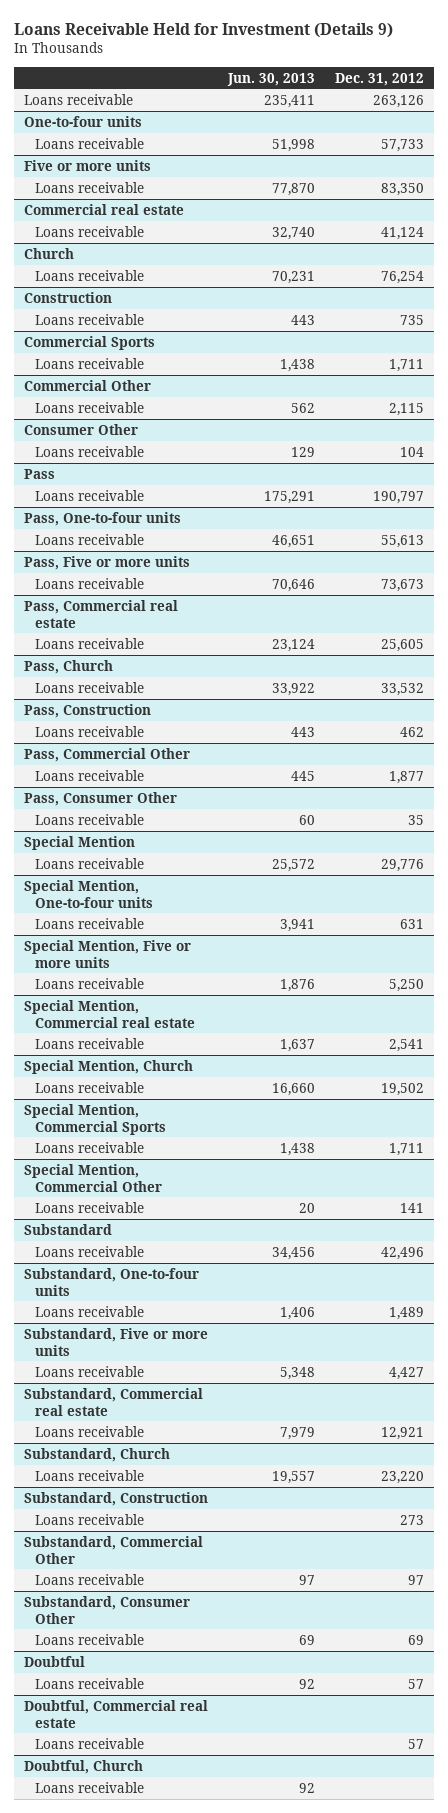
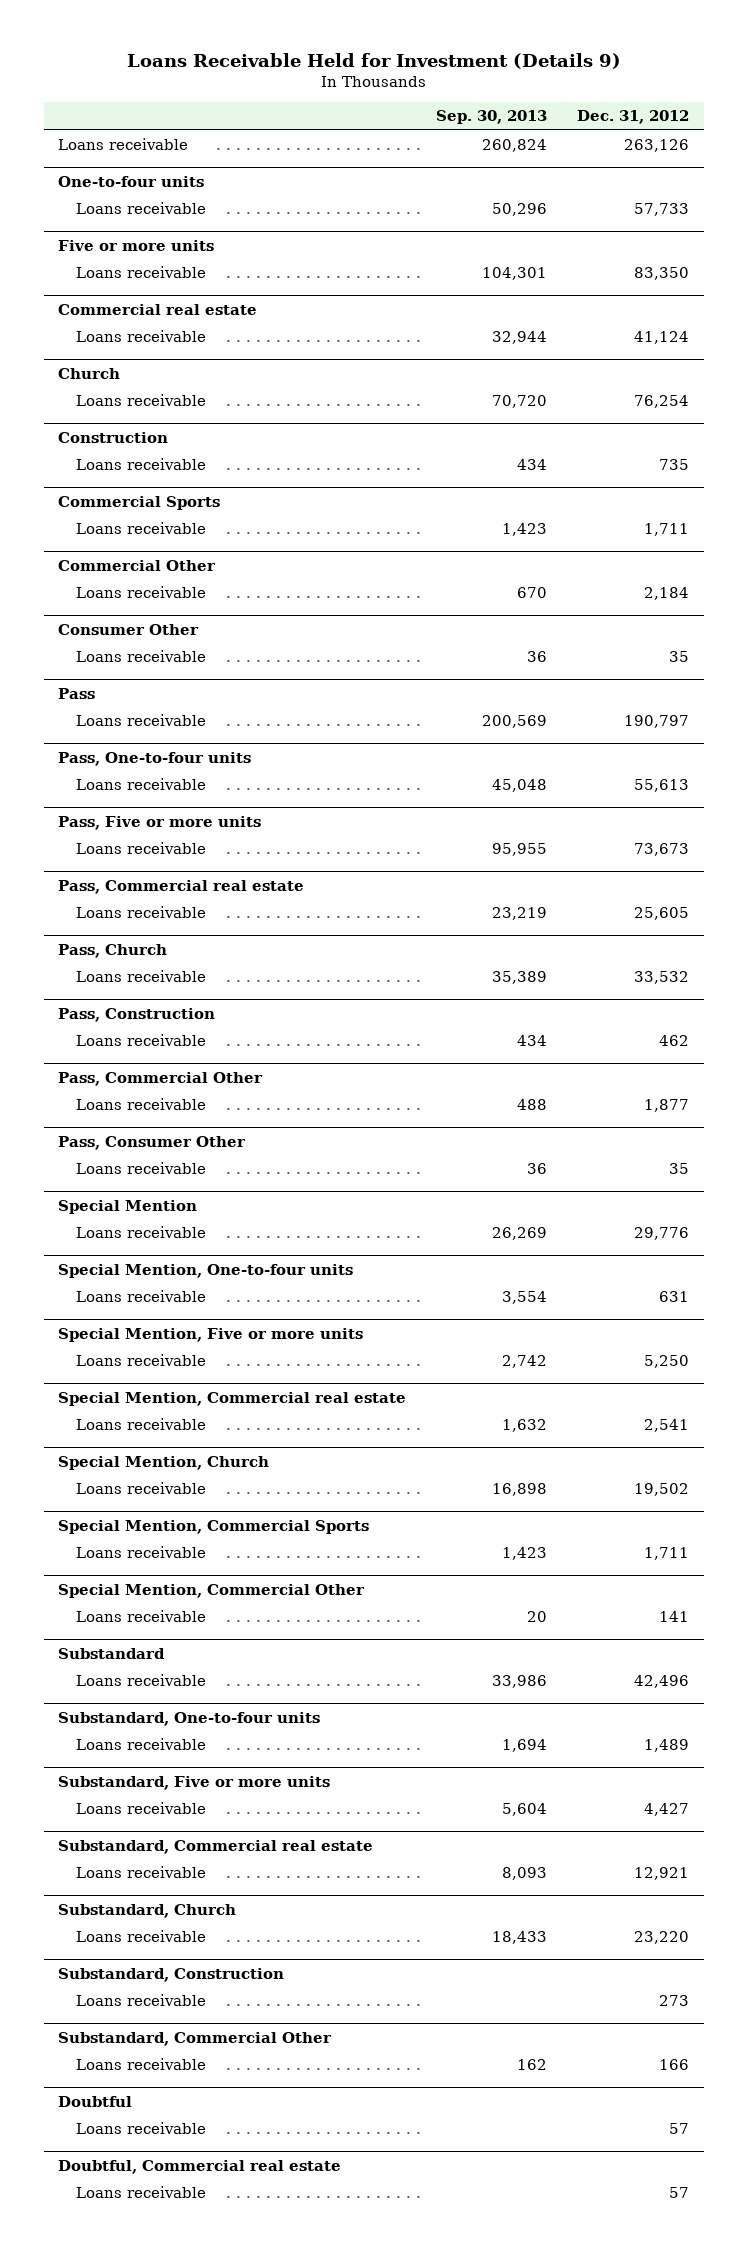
- | Jun. 30, 2013 | Dec. 31, 2012
+ | Sep. 30, 2013 | Dec. 31, 2012
@ Commercial Other
- Loans receivable | 562 | 2,115
+ Loans receivable | 670 | 2,184
@ Consumer Other
- Loans receivable | 129 | 104
+ Loans receivable | 36 | 35
@ Substandard, Commercial Other
- Loans receivable | 97 | 97
- Substandard, Consumer Other
- Loans receivable | 69 | 69
@ Substandard, Commercial Other
+ Loans receivable | 162 | 166
- Doubtful, Church
- Loans receivable | 92 |

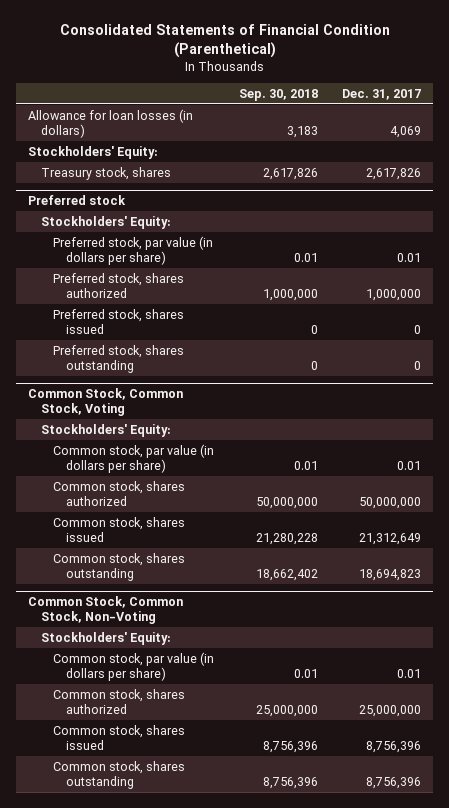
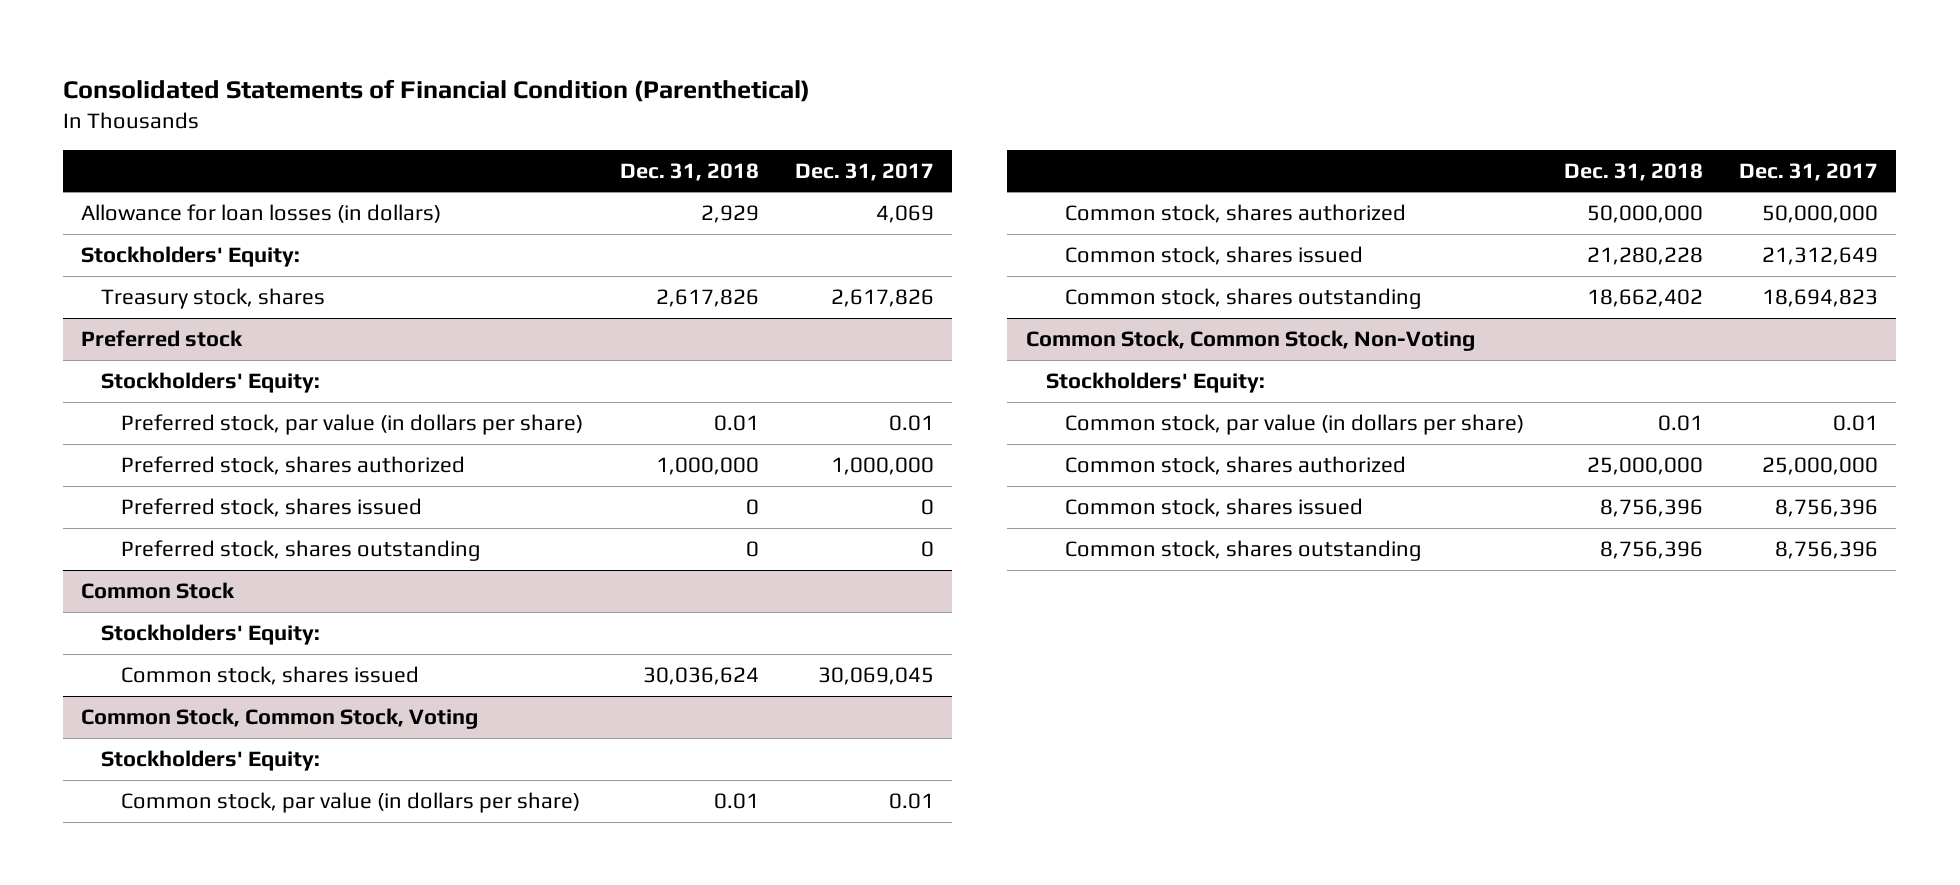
- | Sep. 30, 2018 | Dec. 31, 2017
+ | Dec. 31, 2018 | Dec. 31, 2017
+ Common Stock
+ Stockholders' Equity:
+ Common stock, shares issued | 30,036,624 | 30,069,045

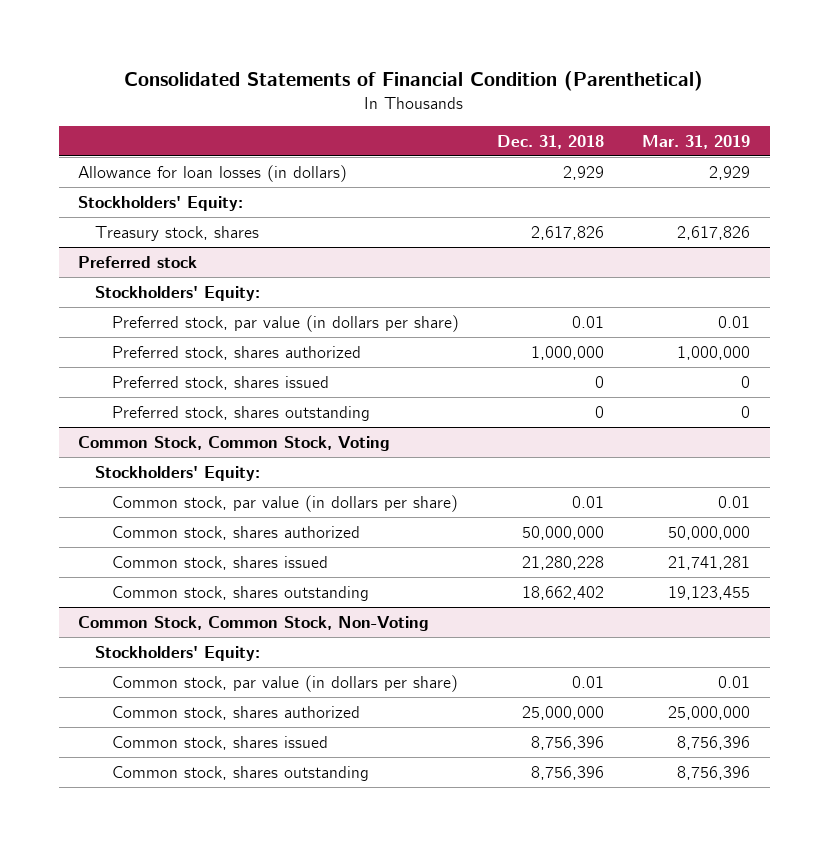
- | Dec. 31, 2018 | Dec. 31, 2017
+ | Dec. 31, 2018 | Mar. 31, 2019
- Common Stock
- Stockholders' Equity:
- Common stock, shares issued | 30,036,624 | 30,069,045

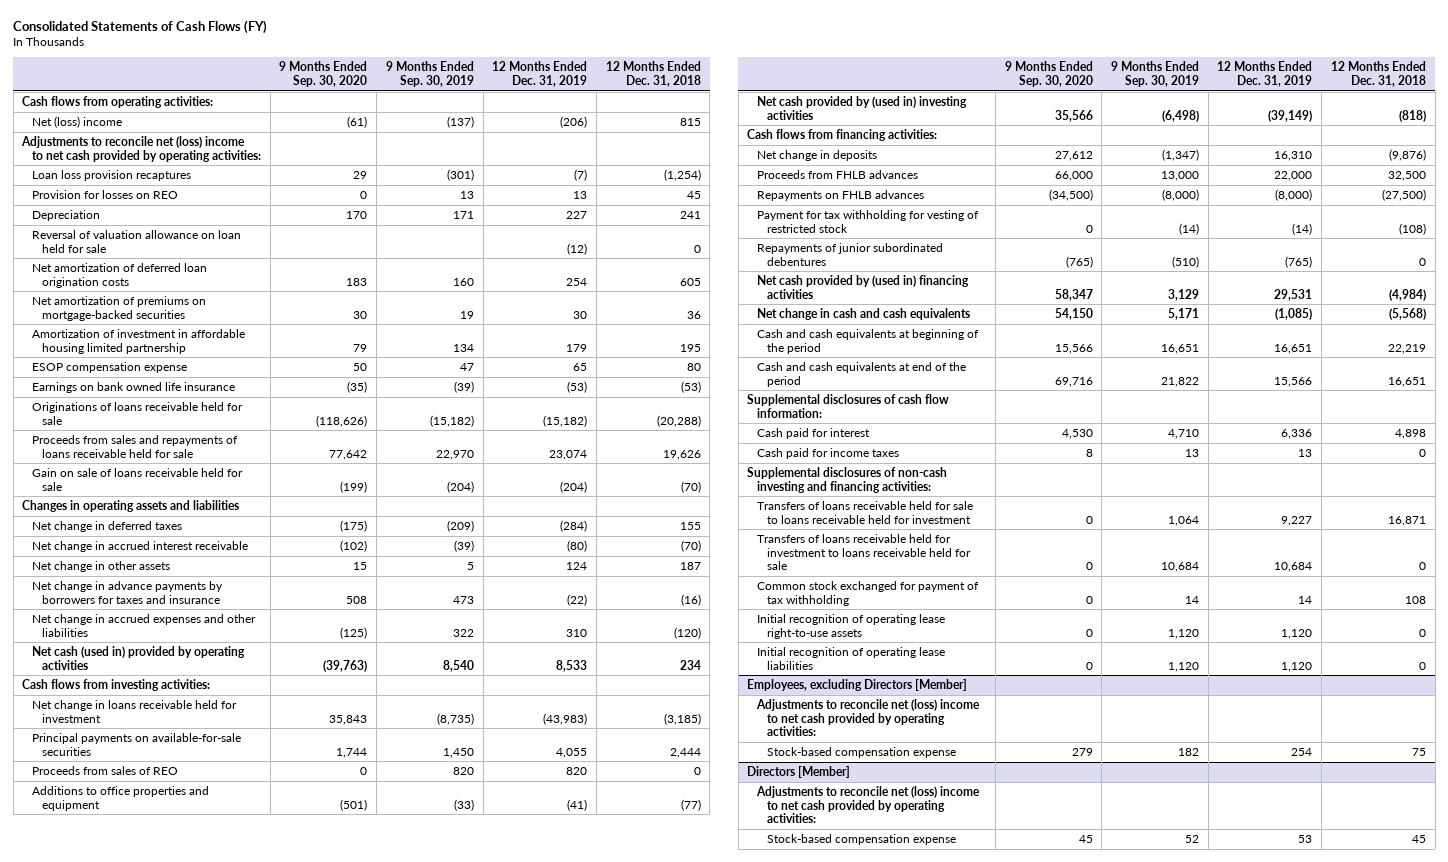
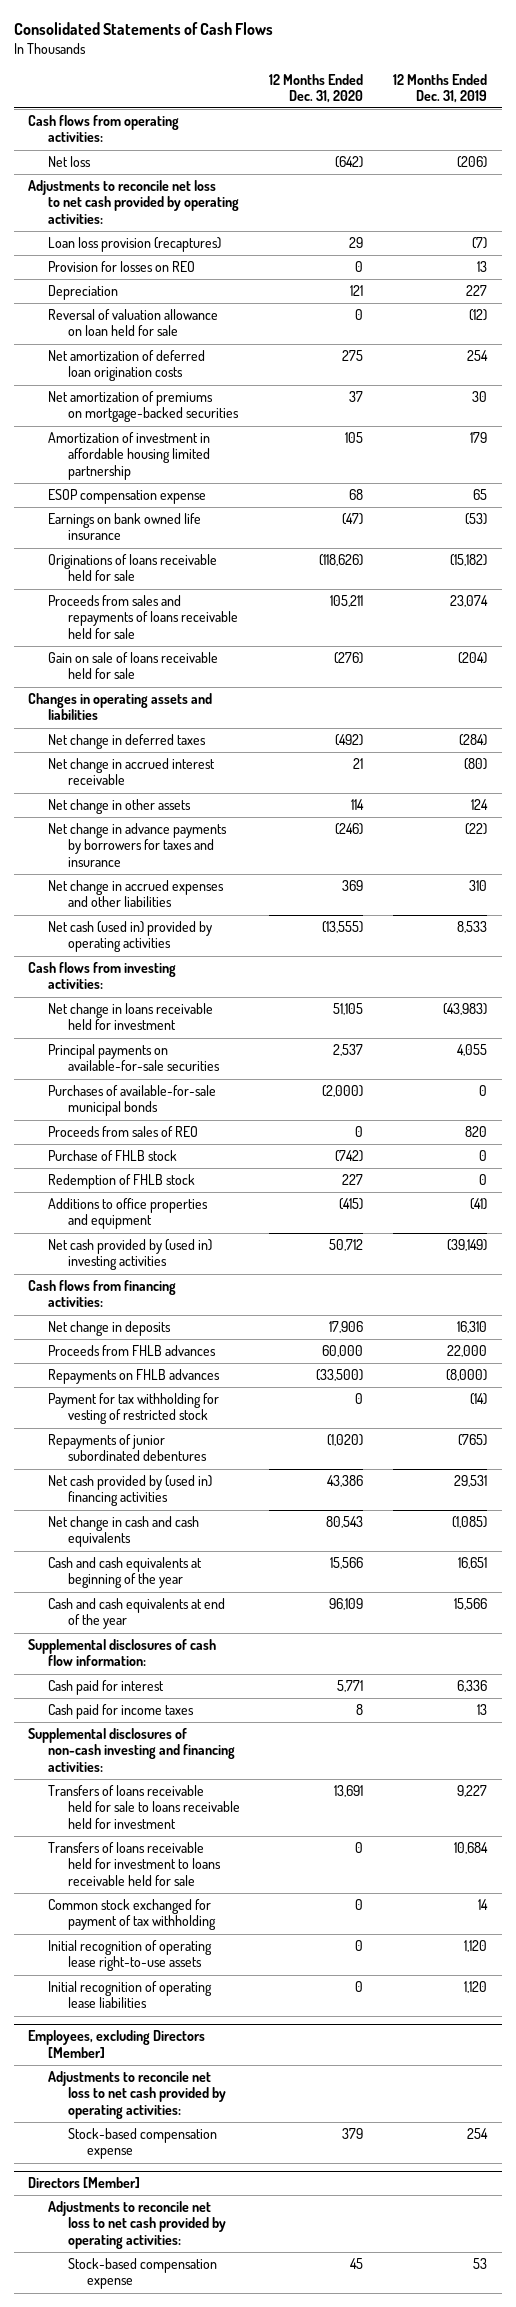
- Consolidated Statements of Cash Flows (FY)
+ Consolidated Statements of Cash Flows
- | 9 Months Ended Sep. 30, 2020 | 9 Months Ended Sep. 30, 2019 | 12 Months Ended Dec. 31, 2019 | 12 Months Ended Dec. 31, 2018
+ | 12 Months Ended Dec. 31, 2020 | 12 Months Ended Dec. 31, 2019
- Net (loss) income | (61) | (137) | (206) | 815
- Adjustments to reconcile net (loss) income to net cash provided by operating activities:
- Loan loss provision recaptures | 29 | (301) | (7) | (1,254)
+ Net loss | (642) | (206)
+ Adjustments to reconcile net loss to net cash provided by operating activities:
+ Loan loss provision (recaptures) | 29 | (7)
+ Purchases of available-for-sale municipal bonds | (2,000) | 0
+ Purchase of FHLB stock | (742) | 0
+ Redemption of FHLB stock | 227 | 0
- Cash and cash equivalents at beginning of the period | 15,566 | 16,651 | 16,651 | 22,219
- Cash and cash equivalents at end of the period | 69,716 | 21,822 | 15,566 | 16,651
+ Cash and cash equivalents at beginning of the year | 15,566 | 16,651
+ Cash and cash equivalents at end of the year | 96,109 | 15,566
@ Employees, excluding Directors [Member]
- Adjustments to reconcile net (loss) income to net cash provided by operating activities:
+ Adjustments to reconcile net loss to net cash provided by operating activities:
@ Directors [Member]
- Adjustments to reconcile net (loss) income to net cash provided by operating activities:
+ Adjustments to reconcile net loss to net cash provided by operating activities:

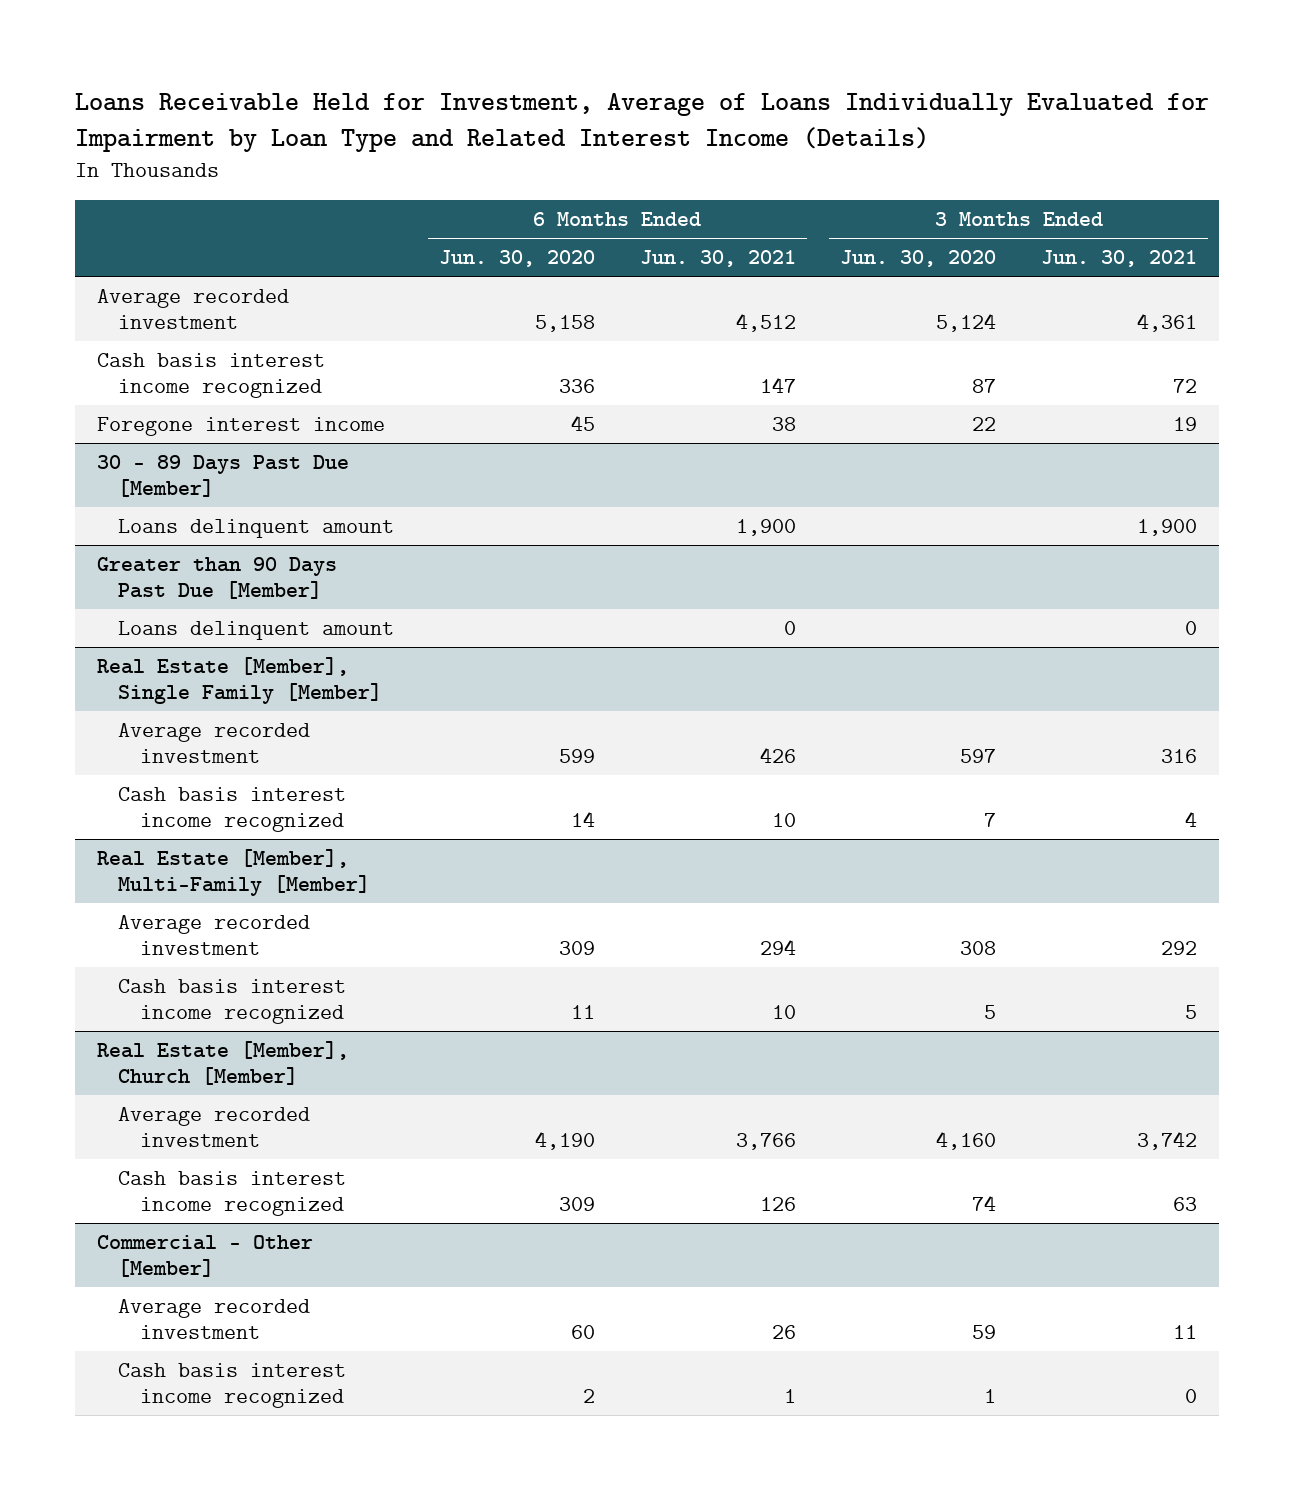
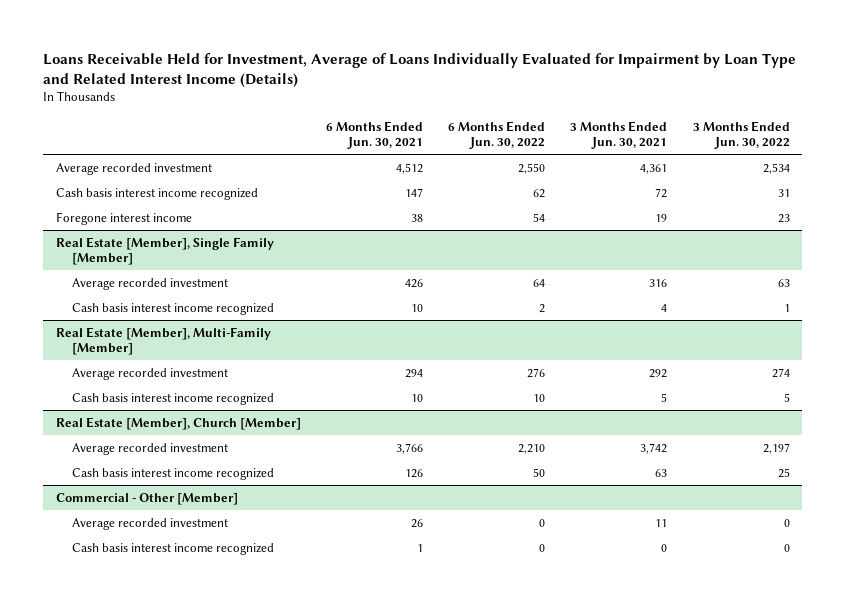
- | 6 Months Ended Jun. 30, 2020 | 6 Months Ended Jun. 30, 2021 | 3 Months Ended Jun. 30, 2020 | 3 Months Ended Jun. 30, 2021
+ | 6 Months Ended Jun. 30, 2021 | 6 Months Ended Jun. 30, 2022 | 3 Months Ended Jun. 30, 2021 | 3 Months Ended Jun. 30, 2022
- 30 - 89 Days Past Due [Member]
- Loans delinquent amount | | 1,900 | | 1,900
- Greater than 90 Days Past Due [Member]
- Loans delinquent amount | | 0 | | 0

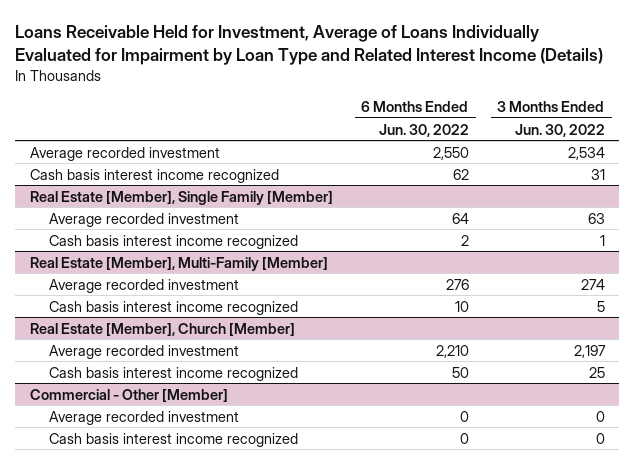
- | 6 Months Ended Jun. 30, 2021 | 6 Months Ended Jun. 30, 2022 | 3 Months Ended Jun. 30, 2021 | 3 Months Ended Jun. 30, 2022
+ | 6 Months Ended Jun. 30, 2022 | 3 Months Ended Jun. 30, 2022
- Foregone interest income | 38 | 54 | 19 | 23

